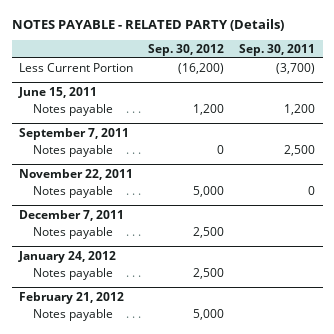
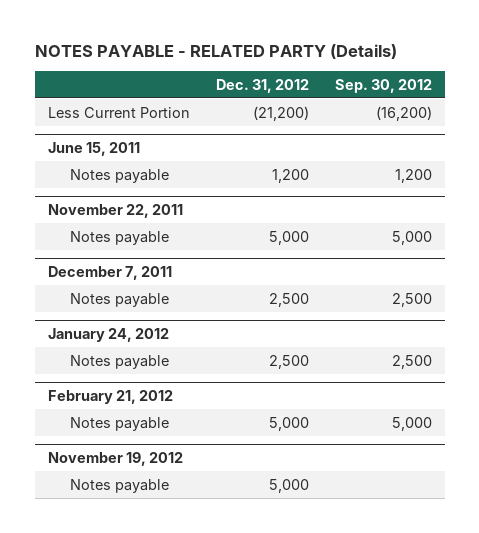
- | Sep. 30, 2012 | Sep. 30, 2011
+ | Dec. 31, 2012 | Sep. 30, 2012
- September 7, 2011
- Notes payable | 0 | 2,500
+ November 19, 2012
+ Notes payable | 5,000 |

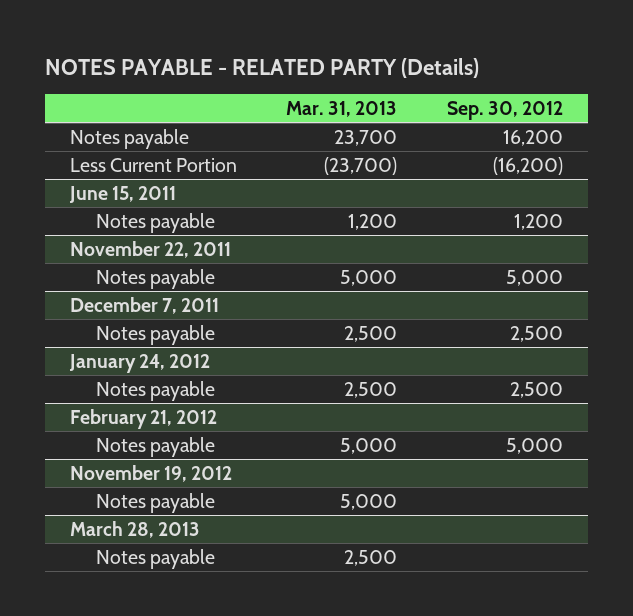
- | Dec. 31, 2012 | Sep. 30, 2012
+ | Mar. 31, 2013 | Sep. 30, 2012
+ Notes payable | 23,700 | 16,200
+ March 28, 2013
+ Notes payable | 2,500 |

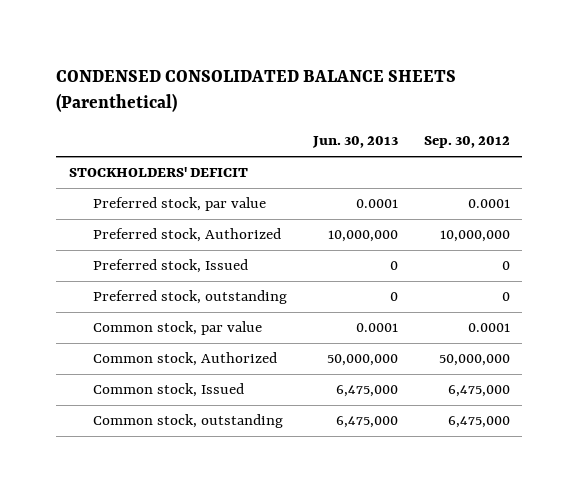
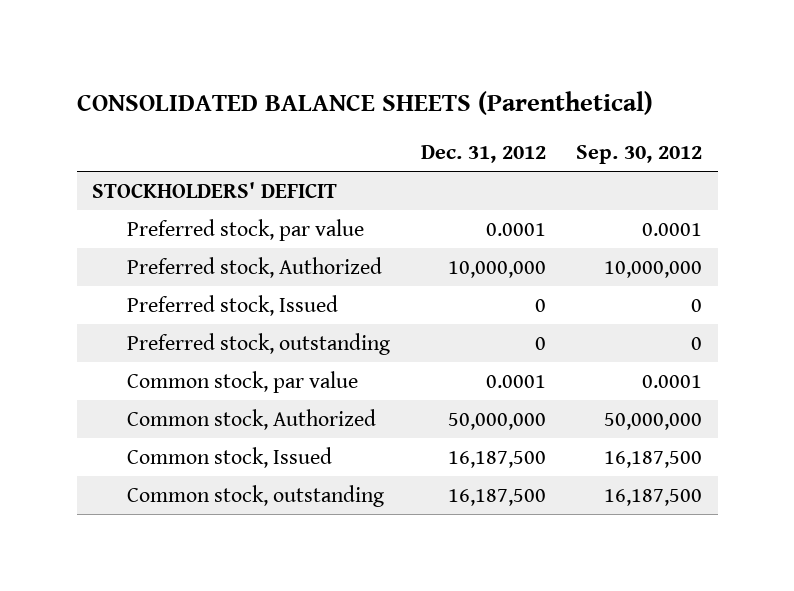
- CONDENSED CONSOLIDATED BALANCE SHEETS (Parenthetical)
+ CONSOLIDATED BALANCE SHEETS (Parenthetical)
- | Jun. 30, 2013 | Sep. 30, 2012
+ | Dec. 31, 2012 | Sep. 30, 2012
- Common stock, Issued | 6,475,000 | 6,475,000
- Common stock, outstanding | 6,475,000 | 6,475,000
+ Common stock, Issued | 16,187,500 | 16,187,500
+ Common stock, outstanding | 16,187,500 | 16,187,500

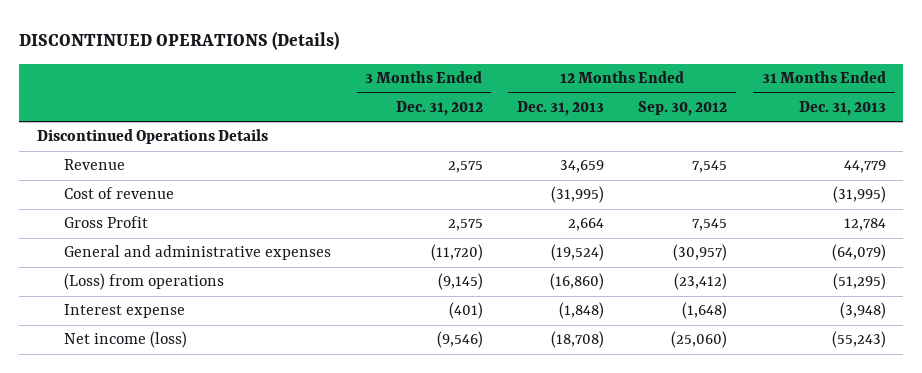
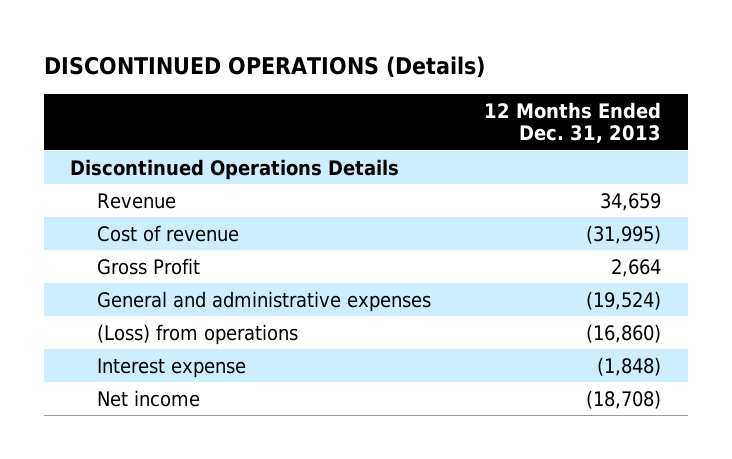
- | 3 Months Ended Dec. 31, 2012 | 12 Months Ended Dec. 31, 2013 | 12 Months Ended Sep. 30, 2012 | 31 Months Ended Dec. 31, 2013
+ | 12 Months Ended Dec. 31, 2013
- Net income (loss) | (9,546) | (18,708) | (25,060) | (55,243)
+ Net income | (18,708)

